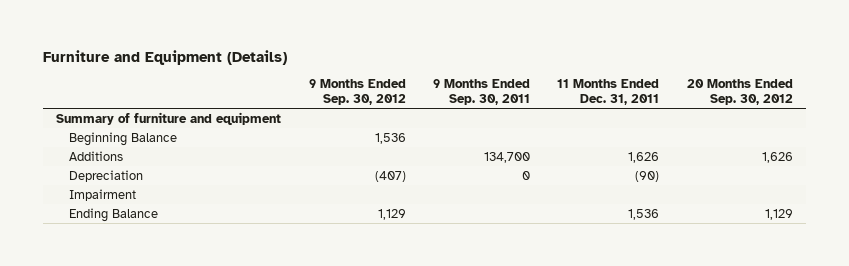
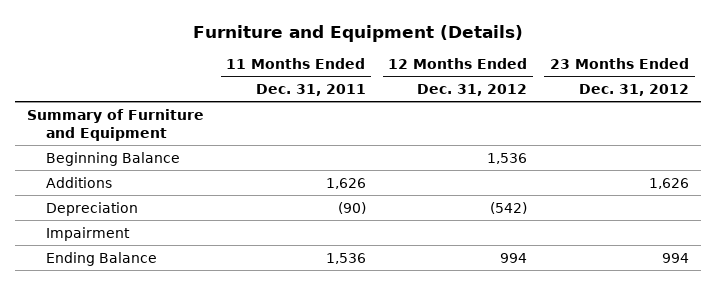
- | 9 Months Ended Sep. 30, 2012 | 9 Months Ended Sep. 30, 2011 | 11 Months Ended Dec. 31, 2011 | 20 Months Ended Sep. 30, 2012
+ | 11 Months Ended Dec. 31, 2011 | 12 Months Ended Dec. 31, 2012 | 23 Months Ended Dec. 31, 2012
- Summary of furniture and equipment
+ Summary of Furniture and Equipment

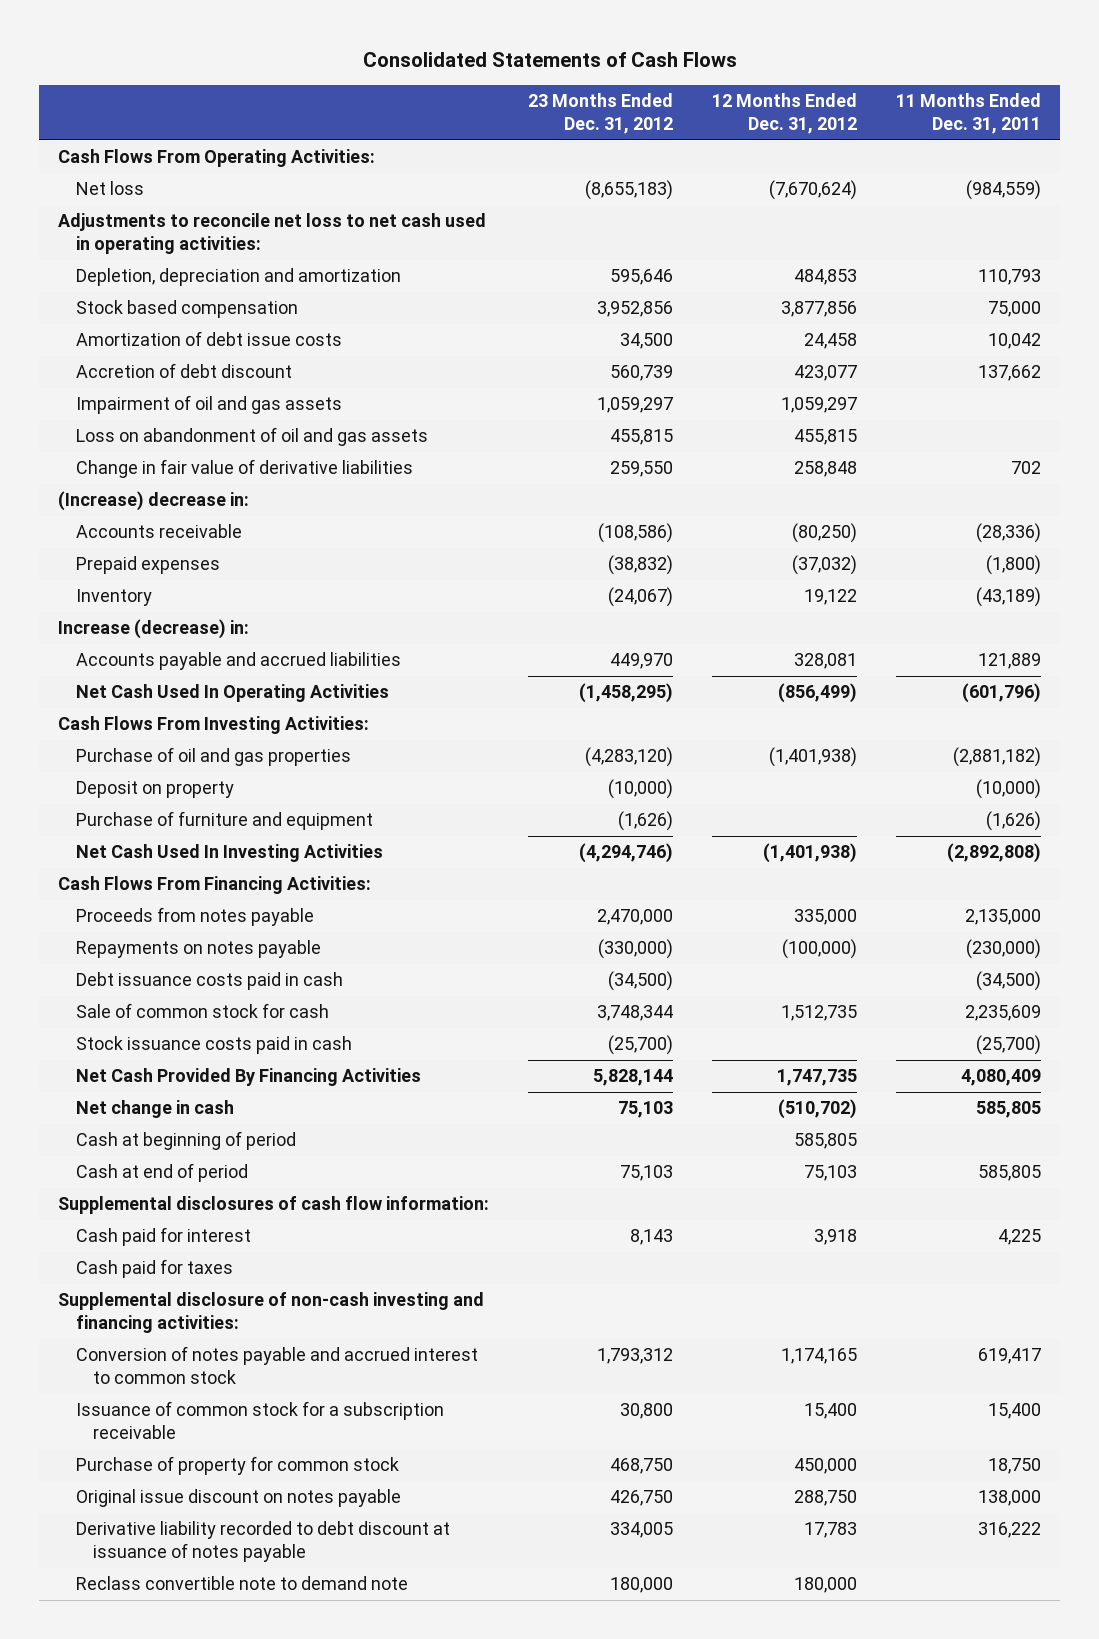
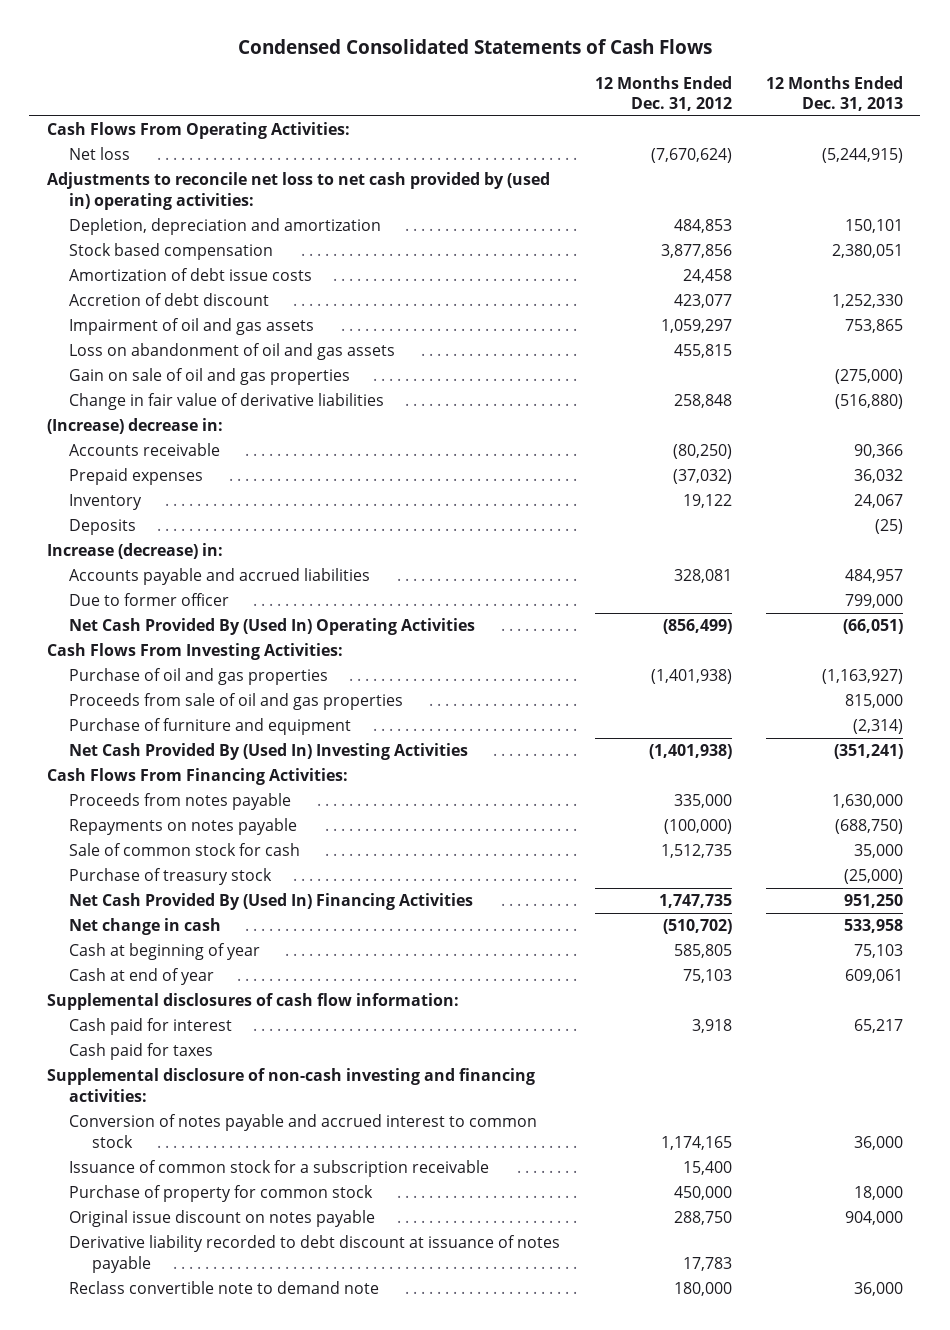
- Consolidated Statements of Cash Flows
+ Condensed Consolidated Statements of Cash Flows
- | 23 Months Ended Dec. 31, 2012 | 12 Months Ended Dec. 31, 2012 | 11 Months Ended Dec. 31, 2011
+ | 12 Months Ended Dec. 31, 2012 | 12 Months Ended Dec. 31, 2013
- Adjustments to reconcile net loss to net cash used in operating activities:
+ Adjustments to reconcile net loss to net cash provided by (used in) operating activities:
+ Gain on sale of oil and gas properties | | (275,000)
+ Deposits | | (25)
- Net Cash Used In Operating Activities | (1,458,295) | (856,499) | (601,796)
+ Due to former officer | | 799,000
+ Net Cash Provided By (Used In) Operating Activities | (856,499) | (66,051)
- Deposit on property | (10,000) | | (10,000)
+ Proceeds from sale of oil and gas properties | | 815,000
- Net Cash Used In Investing Activities | (4,294,746) | (1,401,938) | (2,892,808)
+ Net Cash Provided By (Used In) Investing Activities | (1,401,938) | (351,241)
- Debt issuance costs paid in cash | (34,500) | | (34,500)
- Stock issuance costs paid in cash | (25,700) | | (25,700)
- Net Cash Provided By Financing Activities | 5,828,144 | 1,747,735 | 4,080,409
+ Purchase of treasury stock | | (25,000)
+ Net Cash Provided By (Used In) Financing Activities | 1,747,735 | 951,250
- Cash at beginning of period | | 585,805 |
- Cash at end of period | 75,103 | 75,103 | 585,805
+ Cash at beginning of year | 585,805 | 75,103
+ Cash at end of year | 75,103 | 609,061

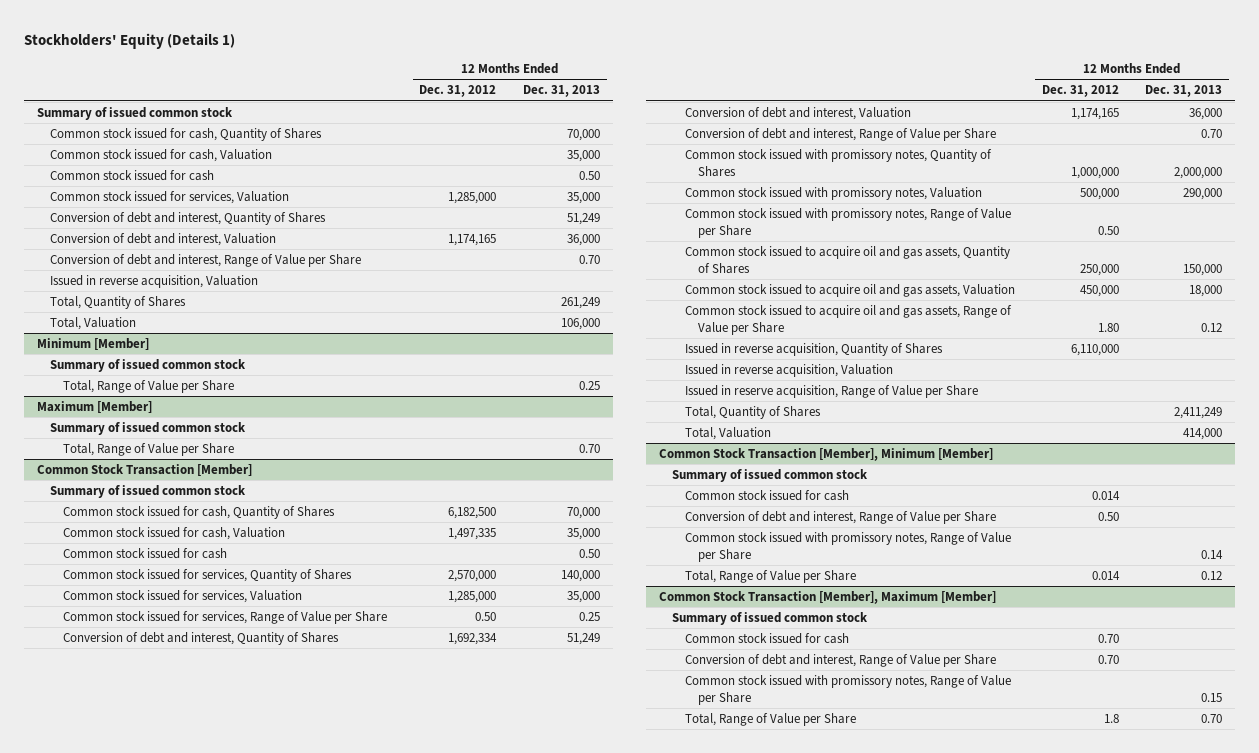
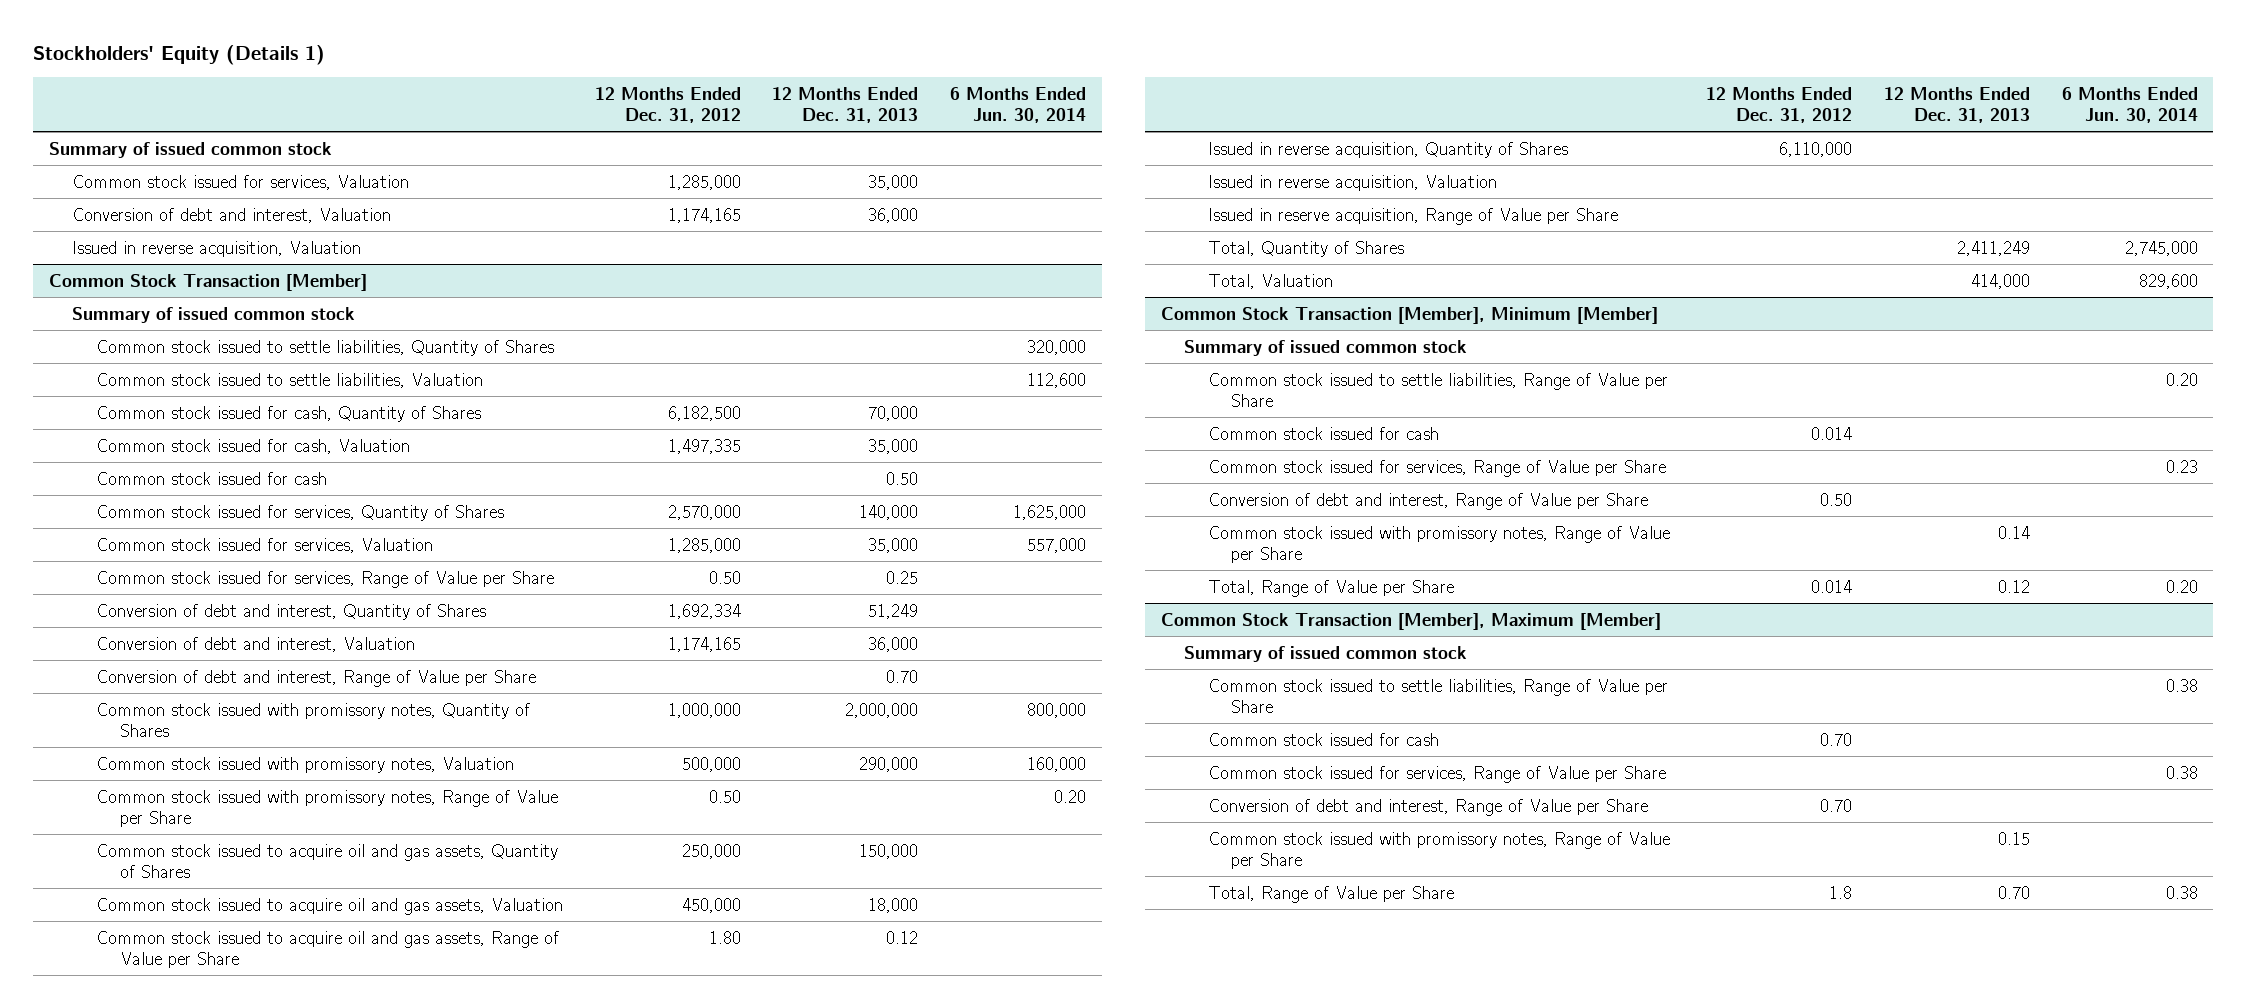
- | 12 Months Ended Dec. 31, 2012 | 12 Months Ended Dec. 31, 2013
+ | 12 Months Ended Dec. 31, 2012 | 12 Months Ended Dec. 31, 2013 | 6 Months Ended Jun. 30, 2014
- Common stock issued for cash, Quantity of Shares | | 70,000
- Common stock issued for cash, Valuation | | 35,000
- Common stock issued for cash | | 0.50
- Conversion of debt and interest, Quantity of Shares | | 51,249
- Conversion of debt and interest, Range of Value per Share | | 0.70
- Total, Quantity of Shares | | 261,249
- Total, Valuation | | 106,000
- Minimum [Member]
- Summary of issued common stock
- Total, Range of Value per Share | | 0.25
- Maximum [Member]
- Summary of issued common stock
- Total, Range of Value per Share | | 0.70
@ Common Stock Transaction [Member]
+ Common stock issued to settle liabilities, Quantity of Shares | | | 320,000
+ Common stock issued to settle liabilities, Valuation | | | 112,600
@ Common Stock Transaction [Member], Minimum [Member]
+ Common stock issued to settle liabilities, Range of Value per Share | | | 0.20
+ Common stock issued for services, Range of Value per Share | | | 0.23
@ Common Stock Transaction [Member], Maximum [Member]
+ Common stock issued to settle liabilities, Range of Value per Share | | | 0.38
+ Common stock issued for services, Range of Value per Share | | | 0.38

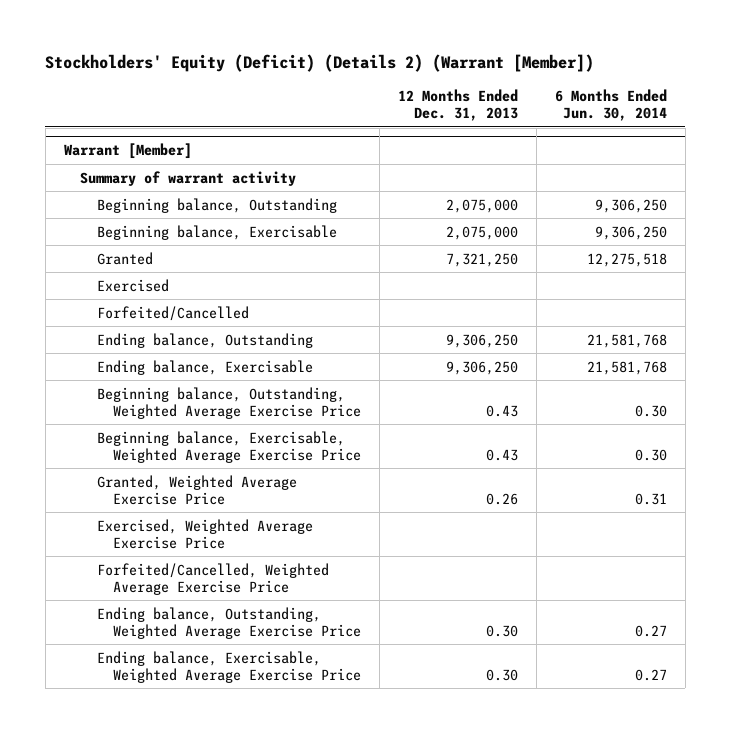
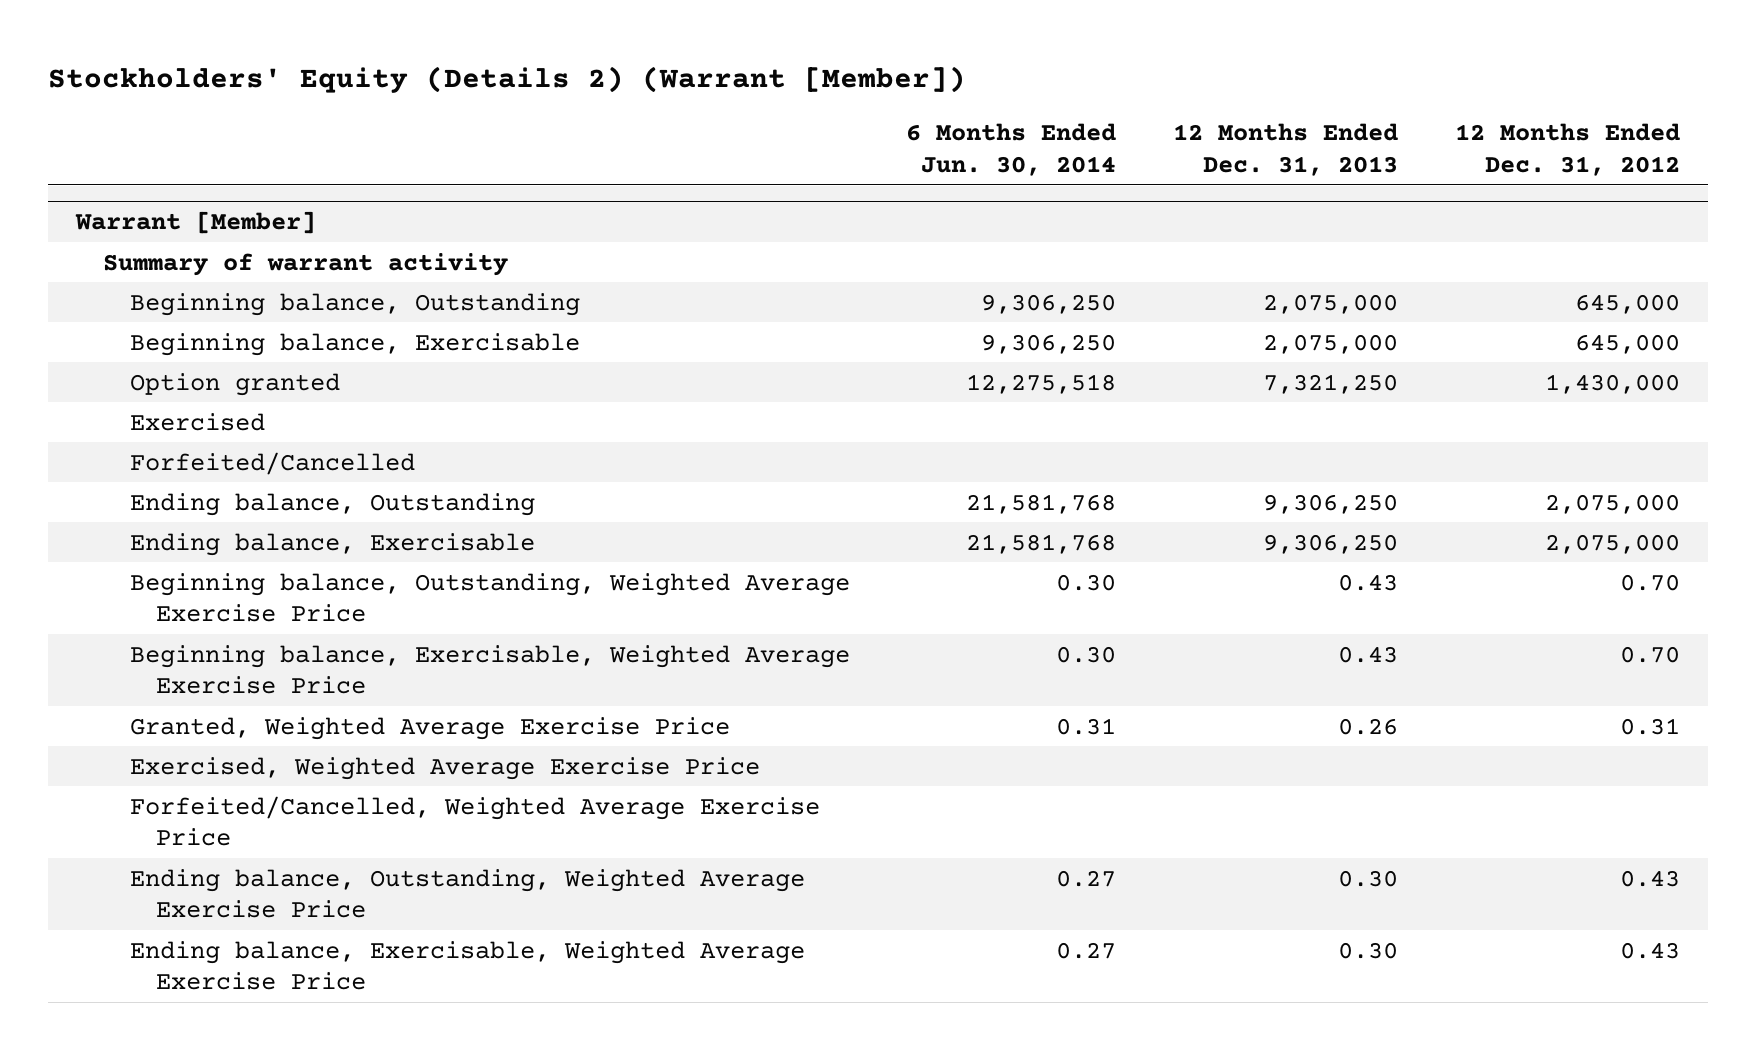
- Stockholders' Equity (Deficit) (Details 2) (Warrant [Member])
+ Stockholders' Equity (Details 2) (Warrant [Member])
- | 12 Months Ended Dec. 31, 2013 | 6 Months Ended Jun. 30, 2014
+ | 6 Months Ended Jun. 30, 2014 | 12 Months Ended Dec. 31, 2013 | 12 Months Ended Dec. 31, 2012
@ Warrant [Member]
- Granted | 7,321,250 | 12,275,518
+ Option granted | 12,275,518 | 7,321,250 | 1,430,000

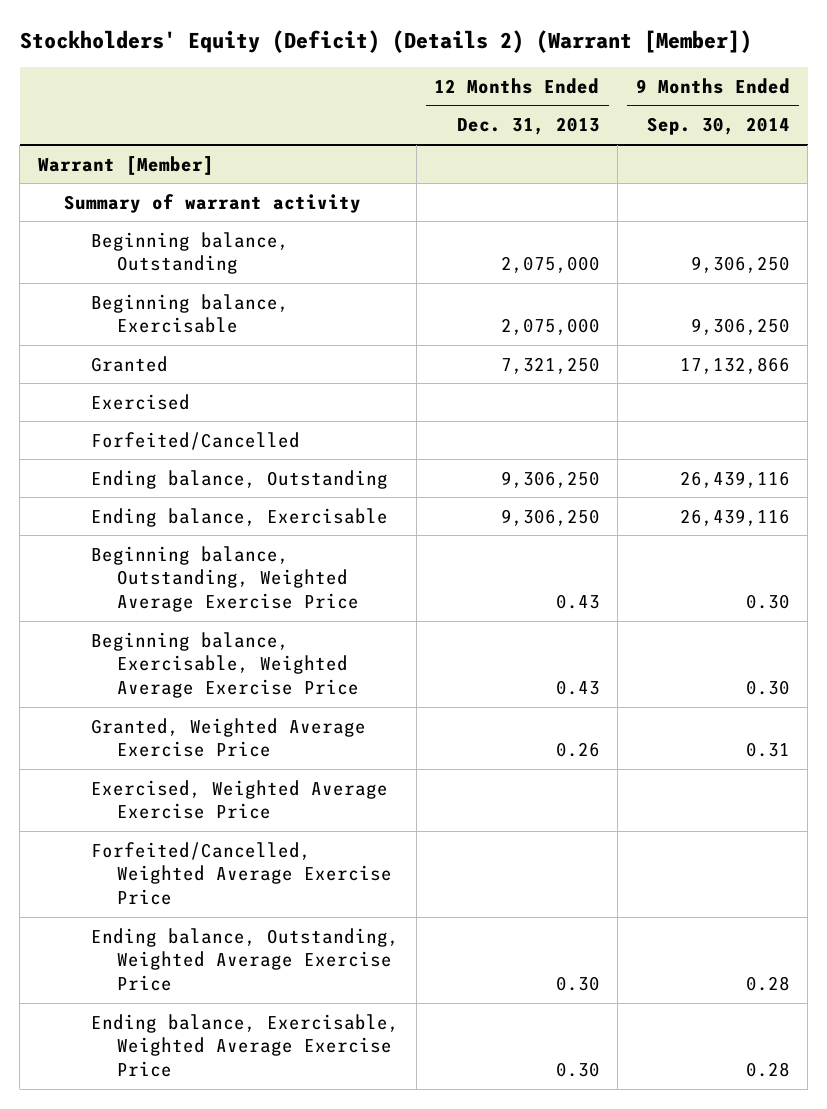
- Stockholders' Equity (Details 2) (Warrant [Member])
+ Stockholders' Equity (Deficit) (Details 2) (Warrant [Member])
- | 6 Months Ended Jun. 30, 2014 | 12 Months Ended Dec. 31, 2013 | 12 Months Ended Dec. 31, 2012
+ | 12 Months Ended Dec. 31, 2013 | 9 Months Ended Sep. 30, 2014
@ Warrant [Member]
- Option granted | 12,275,518 | 7,321,250 | 1,430,000
+ Granted | 7,321,250 | 17,132,866

